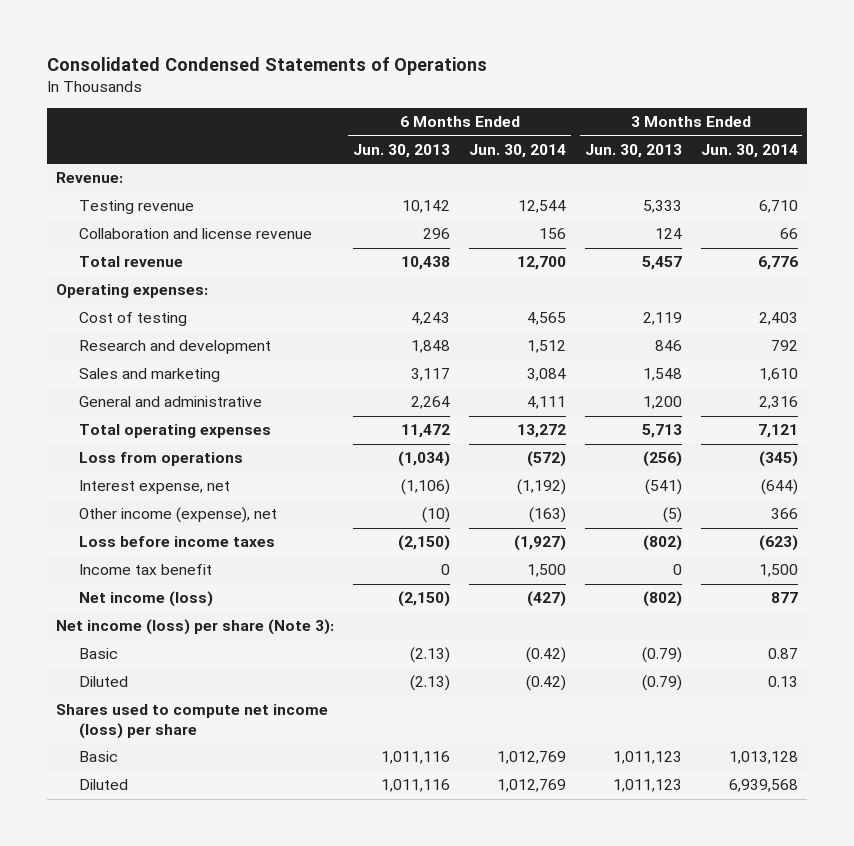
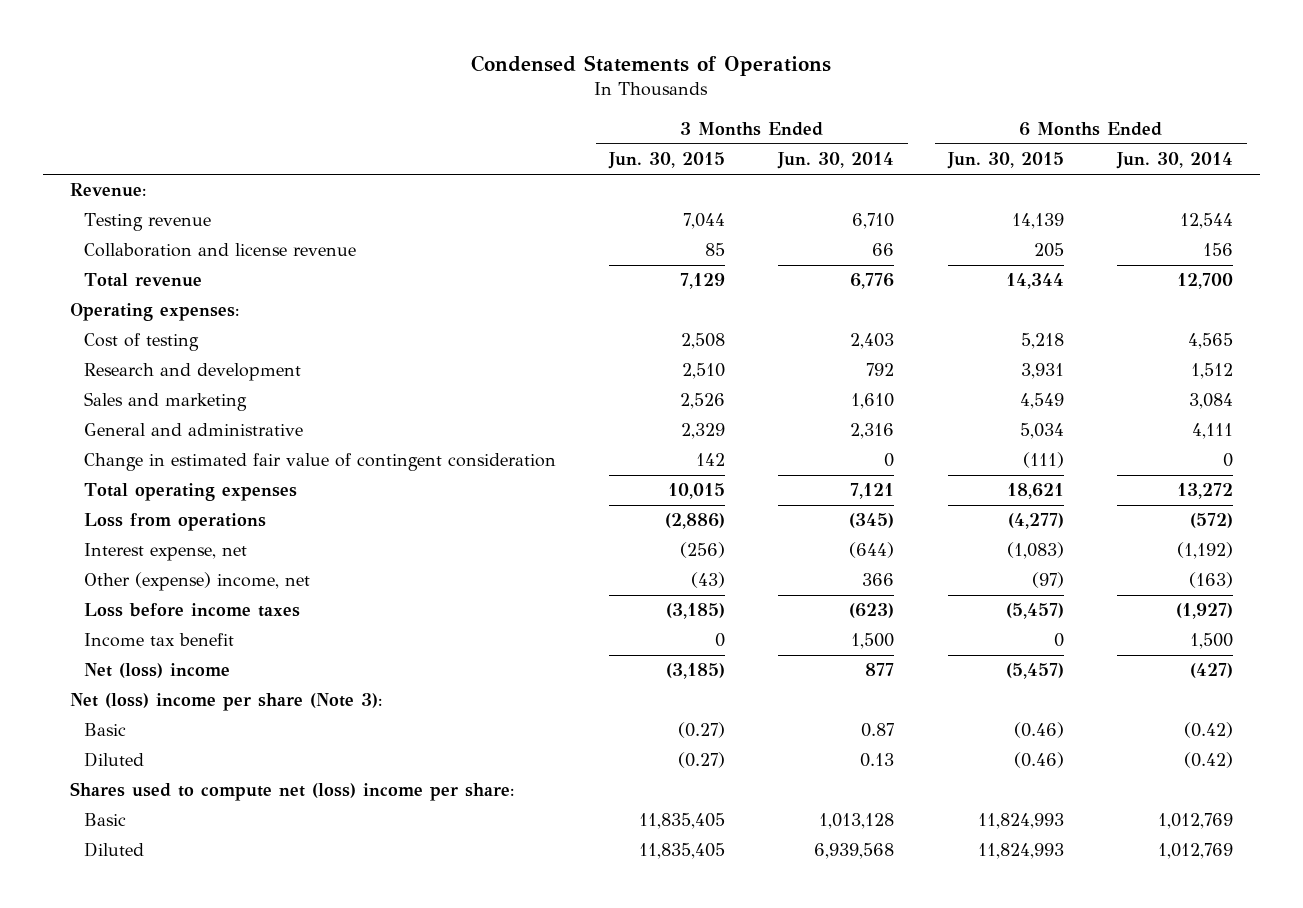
- Consolidated Condensed Statements of Operations
+ Condensed Statements of Operations
- | 6 Months Ended Jun. 30, 2013 | 6 Months Ended Jun. 30, 2014 | 3 Months Ended Jun. 30, 2013 | 3 Months Ended Jun. 30, 2014
+ | 3 Months Ended Jun. 30, 2015 | 3 Months Ended Jun. 30, 2014 | 6 Months Ended Jun. 30, 2015 | 6 Months Ended Jun. 30, 2014
+ Change in estimated fair value of contingent consideration | 142 | 0 | (111) | 0
- Other income (expense), net | (10) | (163) | (5) | 366
+ Other (expense) income, net | (43) | 366 | (97) | (163)
- Net income (loss) | (2,150) | (427) | (802) | 877
- Net income (loss) per share (Note 3):
+ Net (loss) income | (3,185) | 877 | (5,457) | (427)
+ Net (loss) income per share (Note 3):
- Shares used to compute net income (loss) per share
+ Shares used to compute net (loss) income per share:

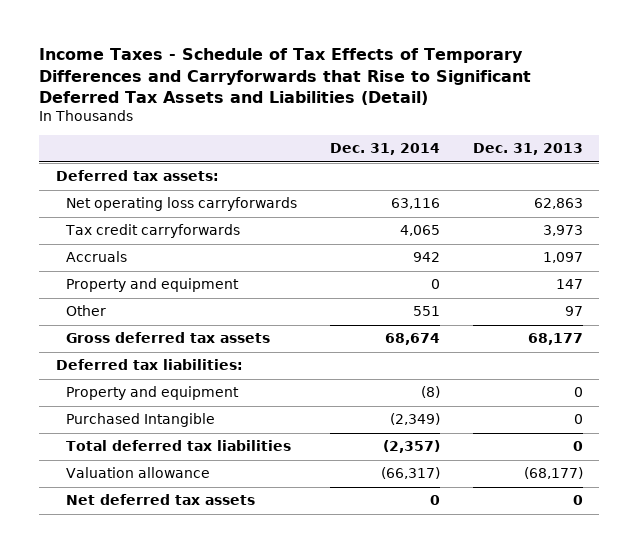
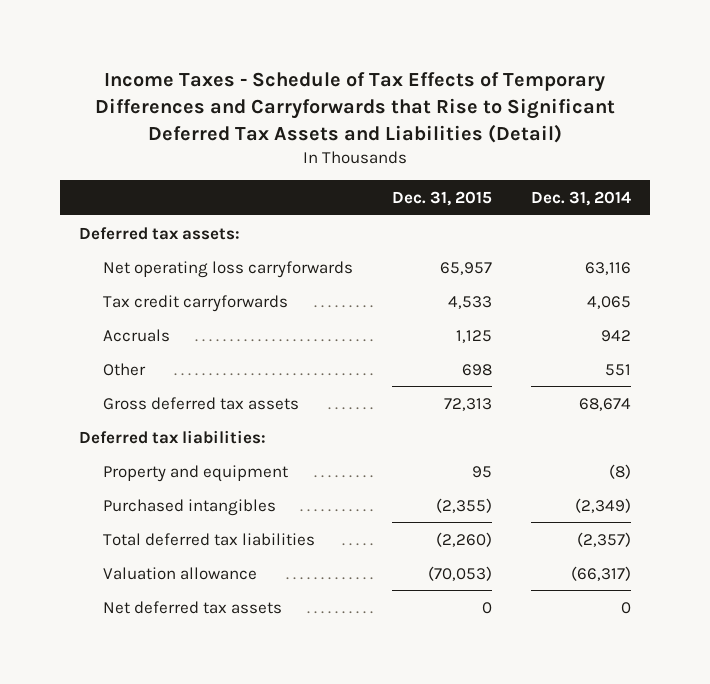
- | Dec. 31, 2014 | Dec. 31, 2013
+ | Dec. 31, 2015 | Dec. 31, 2014
- Property and equipment | 0 | 147
- Purchased Intangible | (2,349) | 0
+ Purchased intangibles | (2,355) | (2,349)

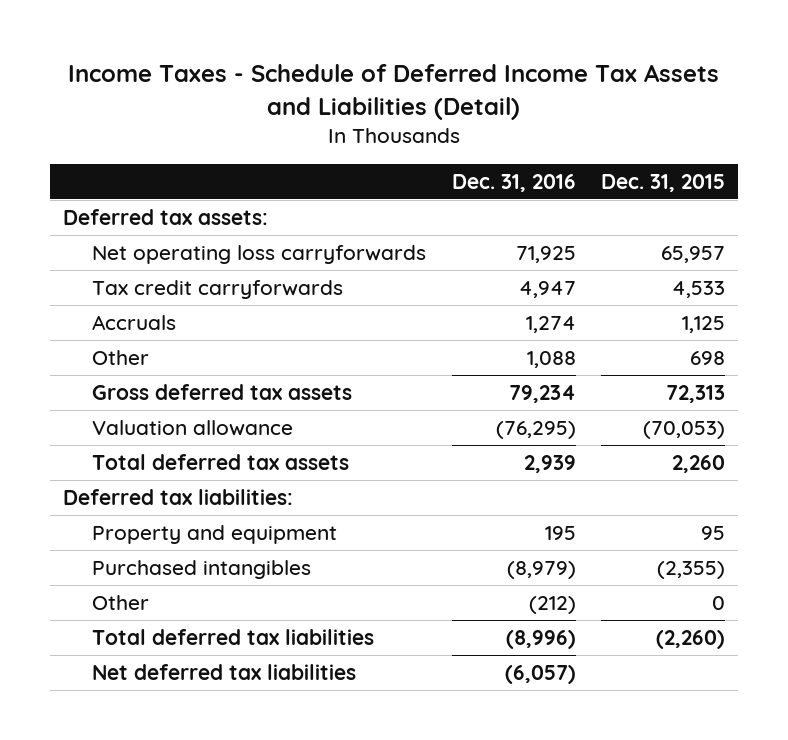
- Income Taxes - Schedule of Tax Effects of Temporary Differences and Carryforwards that Rise to Significant Deferred Tax Assets and Liabilities (Detail)
+ Income Taxes - Schedule of Deferred Income Tax Assets and Liabilities (Detail)
- | Dec. 31, 2015 | Dec. 31, 2014
+ | Dec. 31, 2016 | Dec. 31, 2015
moved up: Valuation allowance | (76,295) | (70,053)
+ Total deferred tax assets | 2,939 | 2,260
+ Other | (212) | 0
- Net deferred tax assets | 0 | 0
+ Net deferred tax liabilities | (6,057) |

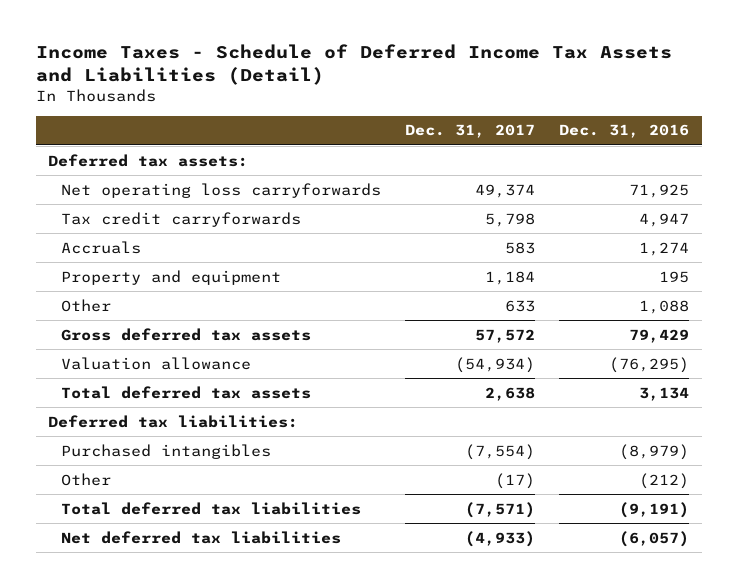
- | Dec. 31, 2016 | Dec. 31, 2015
+ | Dec. 31, 2017 | Dec. 31, 2016
moved up: Property and equipment | 1,184 | 195
- Gross deferred tax assets | 79,234 | 72,313
+ Gross deferred tax assets | 57,572 | 79,429
- Total deferred tax assets | 2,939 | 2,260
+ Total deferred tax assets | 2,638 | 3,134
- Total deferred tax liabilities | (8,996) | (2,260)
+ Total deferred tax liabilities | (7,571) | (9,191)

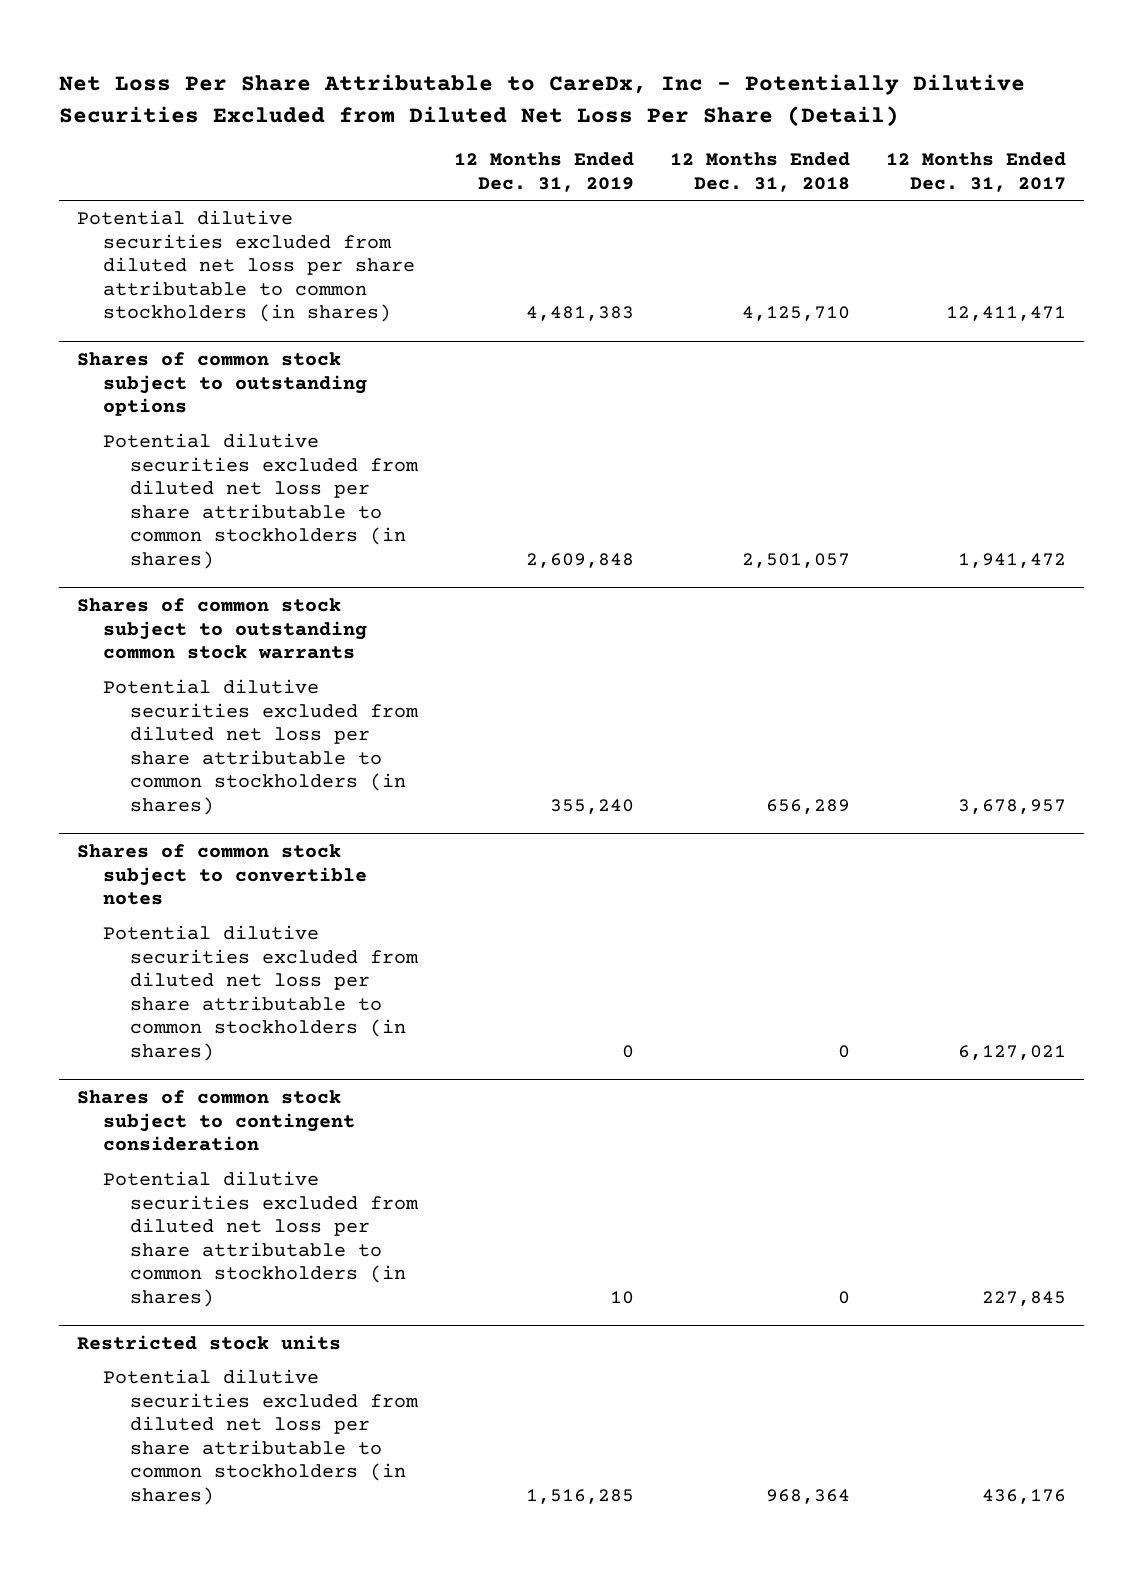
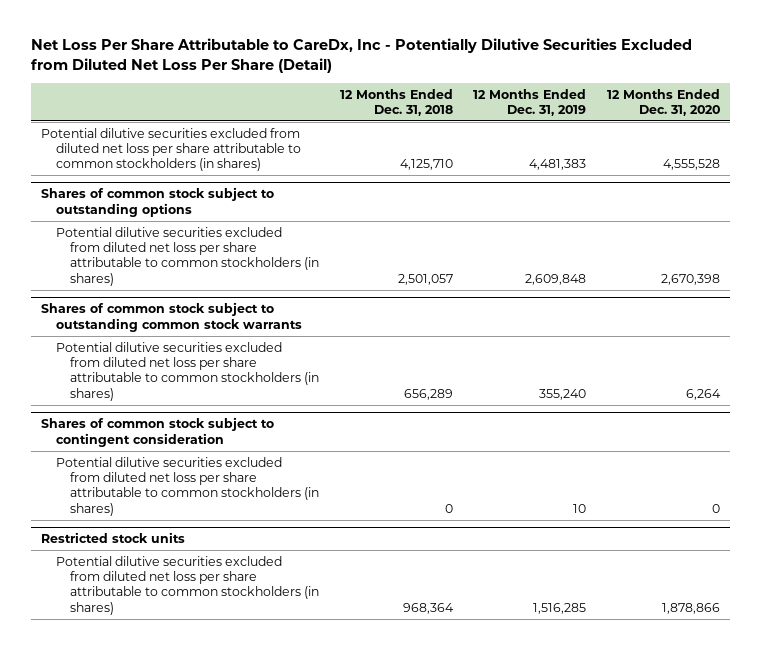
- | 12 Months Ended Dec. 31, 2019 | 12 Months Ended Dec. 31, 2018 | 12 Months Ended Dec. 31, 2017
+ | 12 Months Ended Dec. 31, 2018 | 12 Months Ended Dec. 31, 2019 | 12 Months Ended Dec. 31, 2020
- Shares of common stock subject to convertible notes
- Potential dilutive securities excluded from diluted net loss per share attributable to common stockholders (in shares) | 0 | 0 | 6,127,021

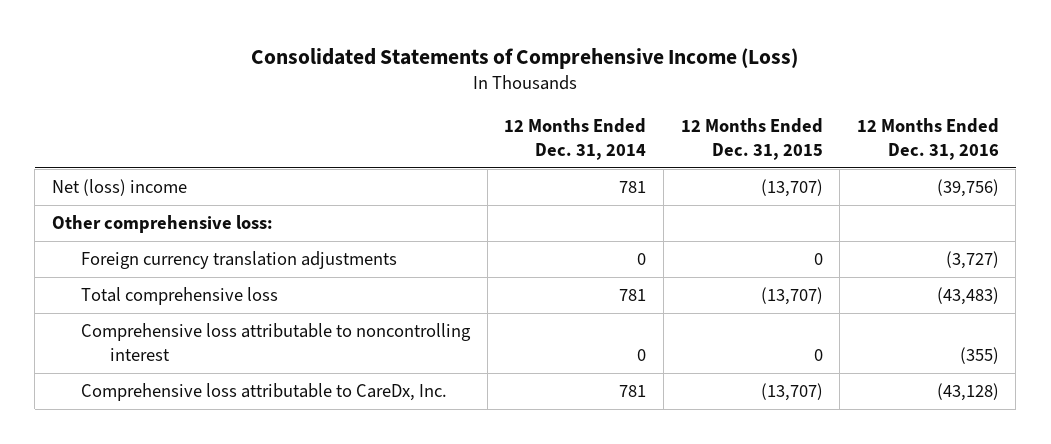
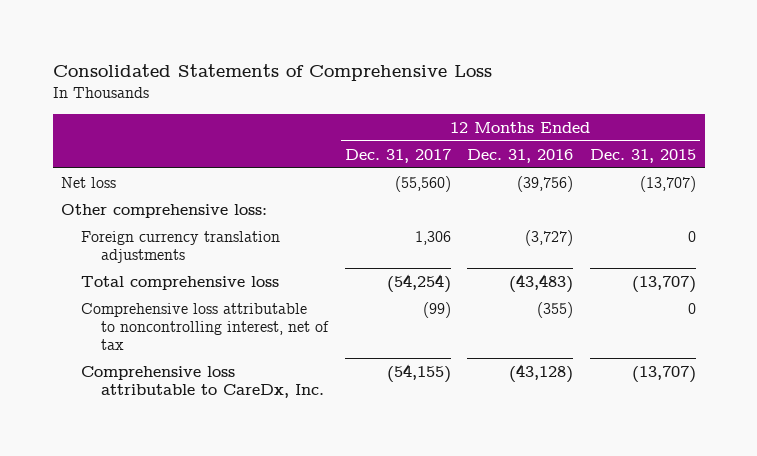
- Consolidated Statements of Comprehensive Income (Loss)
+ Consolidated Statements of Comprehensive Loss
- | 12 Months Ended Dec. 31, 2014 | 12 Months Ended Dec. 31, 2015 | 12 Months Ended Dec. 31, 2016
+ | 12 Months Ended Dec. 31, 2017 | 12 Months Ended Dec. 31, 2016 | 12 Months Ended Dec. 31, 2015
- Net (loss) income | 781 | (13,707) | (39,756)
+ Net loss | (55,560) | (39,756) | (13,707)
- Comprehensive loss attributable to noncontrolling interest | 0 | 0 | (355)
+ Comprehensive loss attributable to noncontrolling interest, net of tax | (99) | (355) | 0

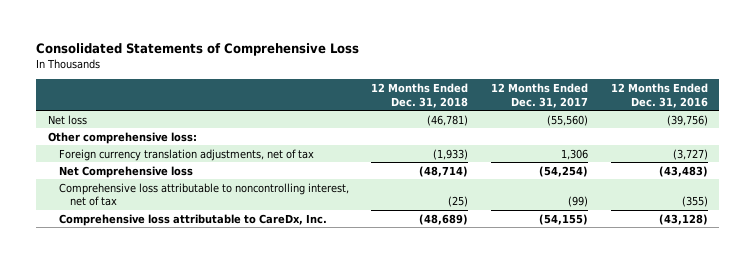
- | 12 Months Ended Dec. 31, 2017 | 12 Months Ended Dec. 31, 2016 | 12 Months Ended Dec. 31, 2015
+ | 12 Months Ended Dec. 31, 2018 | 12 Months Ended Dec. 31, 2017 | 12 Months Ended Dec. 31, 2016
- Foreign currency translation adjustments | 1,306 | (3,727) | 0
- Total comprehensive loss | (54,254) | (43,483) | (13,707)
+ Foreign currency translation adjustments, net of tax | (1,933) | 1,306 | (3,727)
+ Net Comprehensive loss | (48,714) | (54,254) | (43,483)

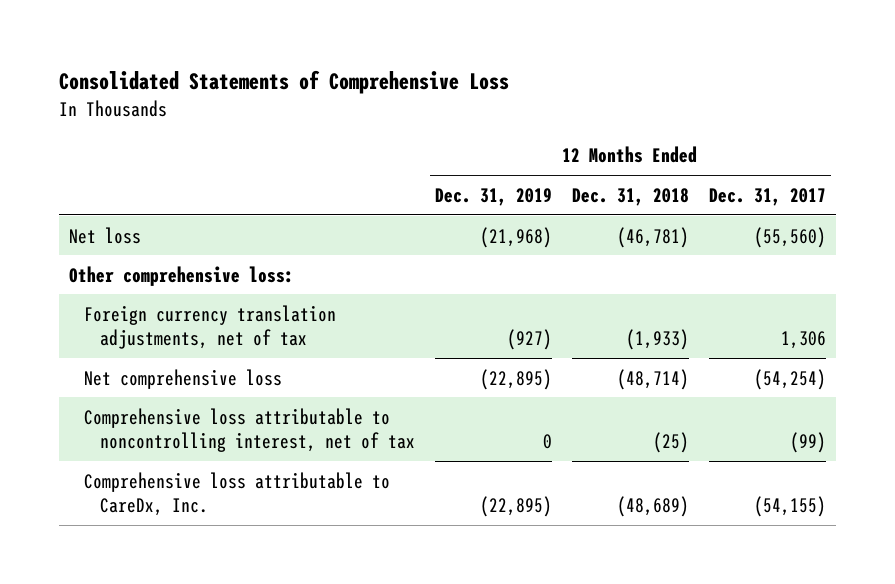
- | 12 Months Ended Dec. 31, 2018 | 12 Months Ended Dec. 31, 2017 | 12 Months Ended Dec. 31, 2016
+ | 12 Months Ended Dec. 31, 2019 | 12 Months Ended Dec. 31, 2018 | 12 Months Ended Dec. 31, 2017
- Net Comprehensive loss | (48,714) | (54,254) | (43,483)
+ Net comprehensive loss | (22,895) | (48,714) | (54,254)

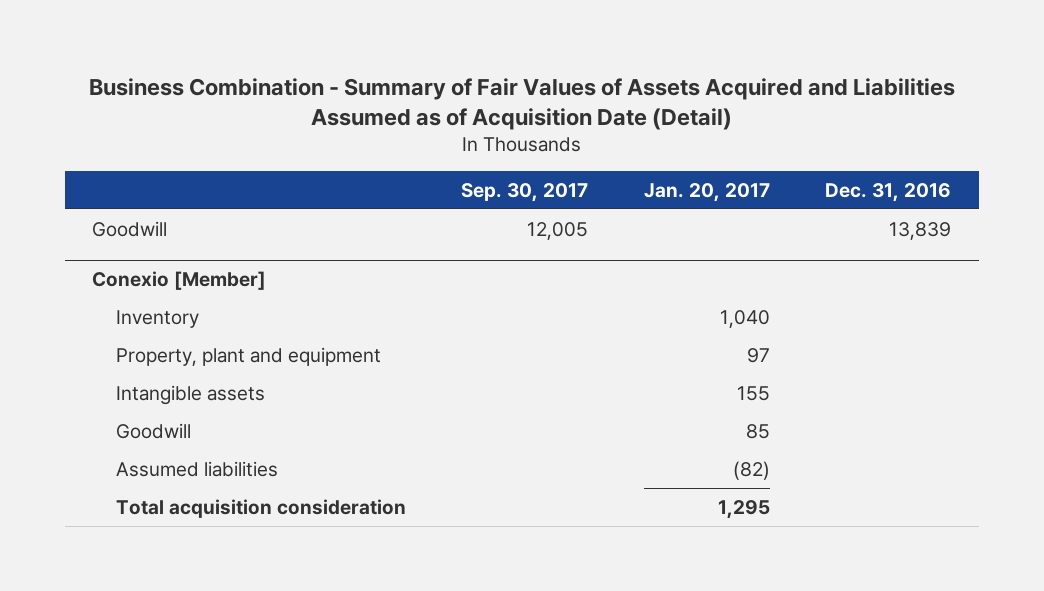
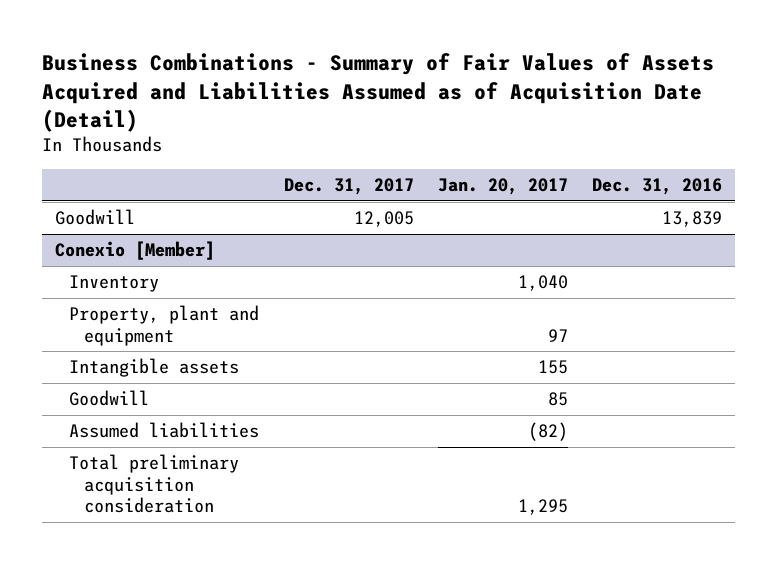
- Business Combination - Summary of Fair Values of Assets Acquired and Liabilities Assumed as of Acquisition Date (Detail)
+ Business Combinations - Summary of Fair Values of Assets Acquired and Liabilities Assumed as of Acquisition Date (Detail)
- | Sep. 30, 2017 | Jan. 20, 2017 | Dec. 31, 2016
+ | Dec. 31, 2017 | Jan. 20, 2017 | Dec. 31, 2016
@ Conexio [Member]
- Total acquisition consideration | | 1,295 |
+ Total preliminary acquisition consideration | | 1,295 |

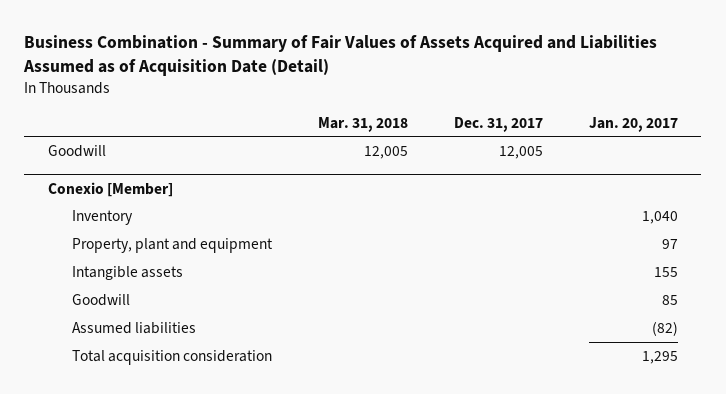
- Business Combinations - Summary of Fair Values of Assets Acquired and Liabilities Assumed as of Acquisition Date (Detail)
+ Business Combination - Summary of Fair Values of Assets Acquired and Liabilities Assumed as of Acquisition Date (Detail)
- | Dec. 31, 2017 | Jan. 20, 2017 | Dec. 31, 2016
+ | Mar. 31, 2018 | Dec. 31, 2017 | Jan. 20, 2017
@ Conexio [Member]
- Total preliminary acquisition consideration | | 1,295 |
+ Total acquisition consideration | | | 1,295

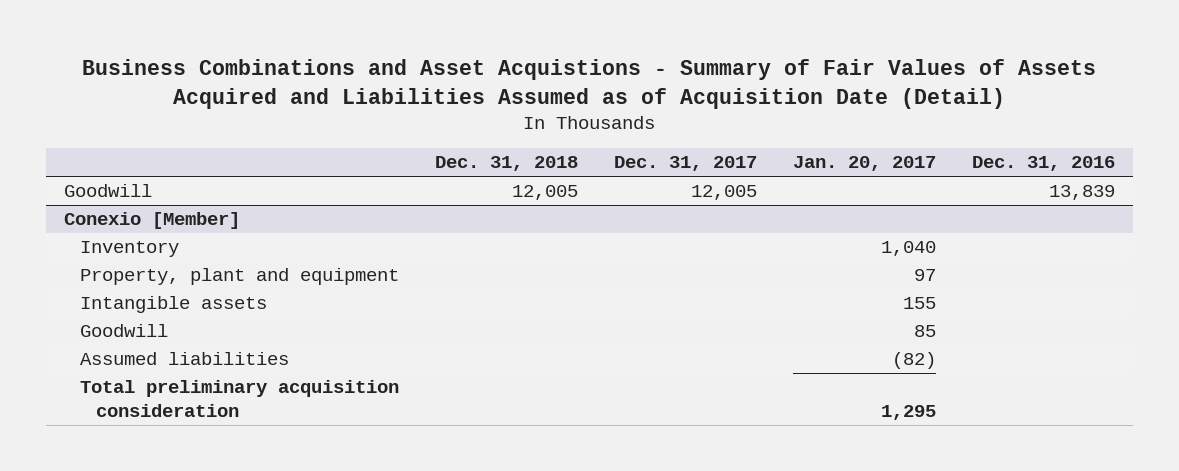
- Business Combination - Summary of Fair Values of Assets Acquired and Liabilities Assumed as of Acquisition Date (Detail)
+ Business Combinations and Asset Acquistions - Summary of Fair Values of Assets Acquired and Liabilities Assumed as of Acquisition Date (Detail)
- | Mar. 31, 2018 | Dec. 31, 2017 | Jan. 20, 2017
+ | Dec. 31, 2018 | Dec. 31, 2017 | Jan. 20, 2017 | Dec. 31, 2016
@ Conexio [Member]
- Total acquisition consideration | | | 1,295
+ Total preliminary acquisition consideration | | | 1,295 |

